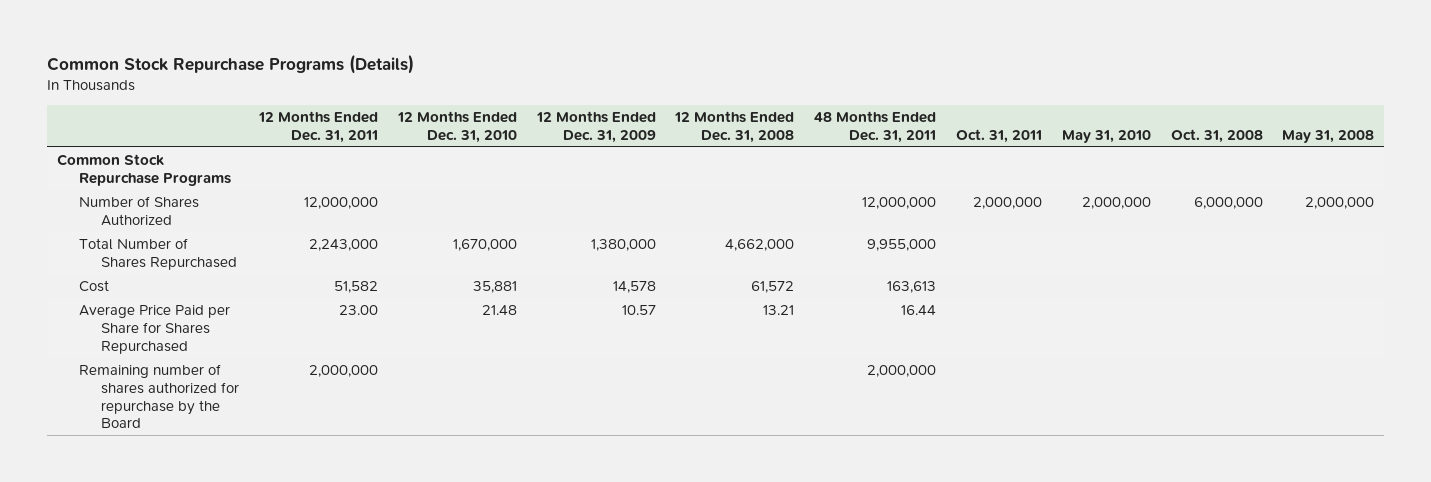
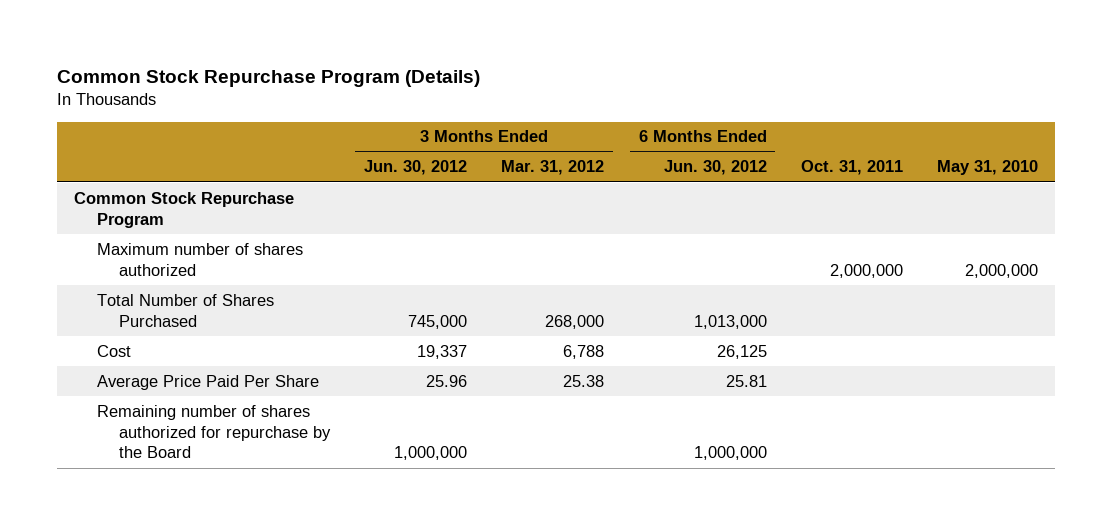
- Common Stock Repurchase Programs (Details)
+ Common Stock Repurchase Program (Details)
- | 12 Months Ended Dec. 31, 2011 | 12 Months Ended Dec. 31, 2010 | 12 Months Ended Dec. 31, 2009 | 12 Months Ended Dec. 31, 2008 | 48 Months Ended Dec. 31, 2011 | Oct. 31, 2011 | May 31, 2010 | Oct. 31, 2008 | May 31, 2008
+ | 3 Months Ended Jun. 30, 2012 | 3 Months Ended Mar. 31, 2012 | 6 Months Ended Jun. 30, 2012 | Oct. 31, 2011 | May 31, 2010
- Common Stock Repurchase Programs
- Number of Shares Authorized | 12,000,000 | | | | 12,000,000 | 2,000,000 | 2,000,000 | 6,000,000 | 2,000,000
- Total Number of Shares Repurchased | 2,243,000 | 1,670,000 | 1,380,000 | 4,662,000 | 9,955,000 | | | |
+ Common Stock Repurchase Program
+ Maximum number of shares authorized | | | | 2,000,000 | 2,000,000
+ Total Number of Shares Purchased | 745,000 | 268,000 | 1,013,000 | |
- Average Price Paid per Share for Shares Repurchased | 23.00 | 21.48 | 10.57 | 13.21 | 16.44 | | | |
+ Average Price Paid Per Share | 25.96 | 25.38 | 25.81 | |

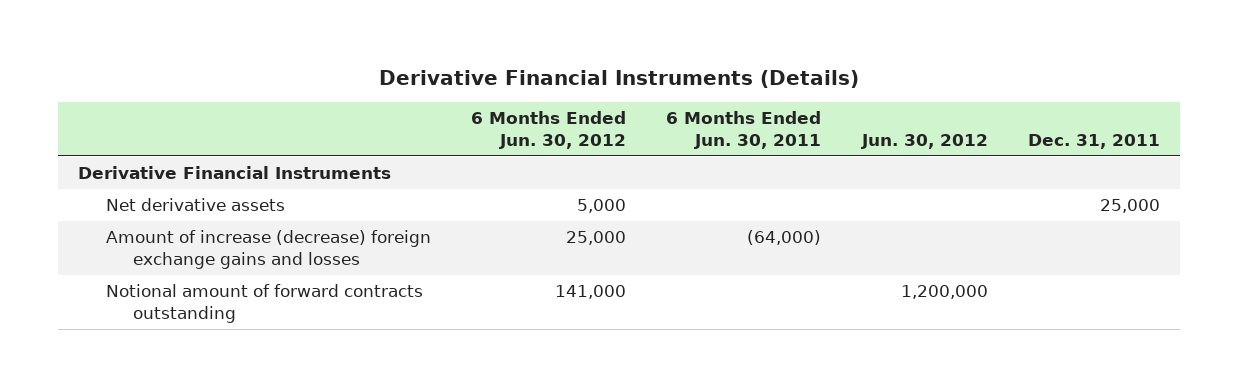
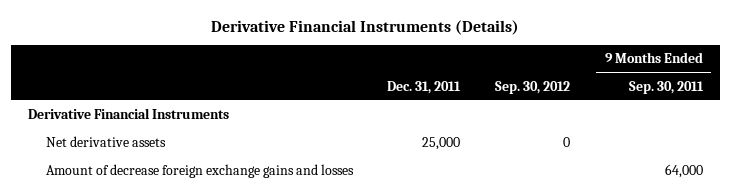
- | 6 Months Ended Jun. 30, 2012 | 6 Months Ended Jun. 30, 2011 | Jun. 30, 2012 | Dec. 31, 2011
+ | Dec. 31, 2011 | Sep. 30, 2012 | 9 Months Ended Sep. 30, 2011
- Amount of increase (decrease) foreign exchange gains and losses | 25,000 | (64,000) | |
- Notional amount of forward contracts outstanding | 141,000 | | 1,200,000 |
+ Amount of decrease foreign exchange gains and losses | | | 64,000

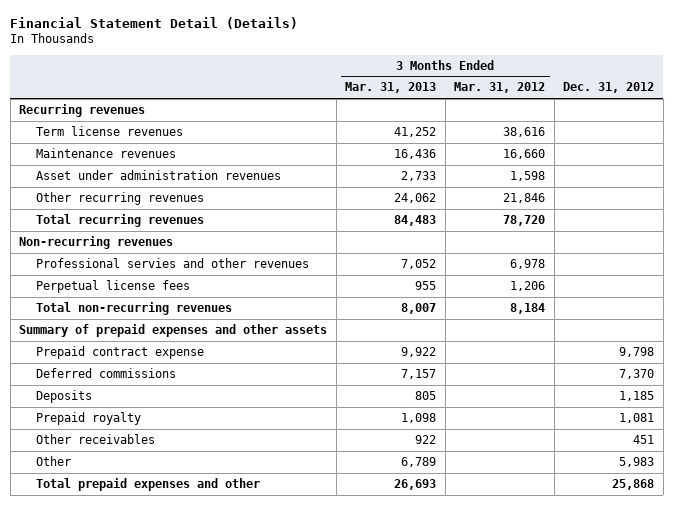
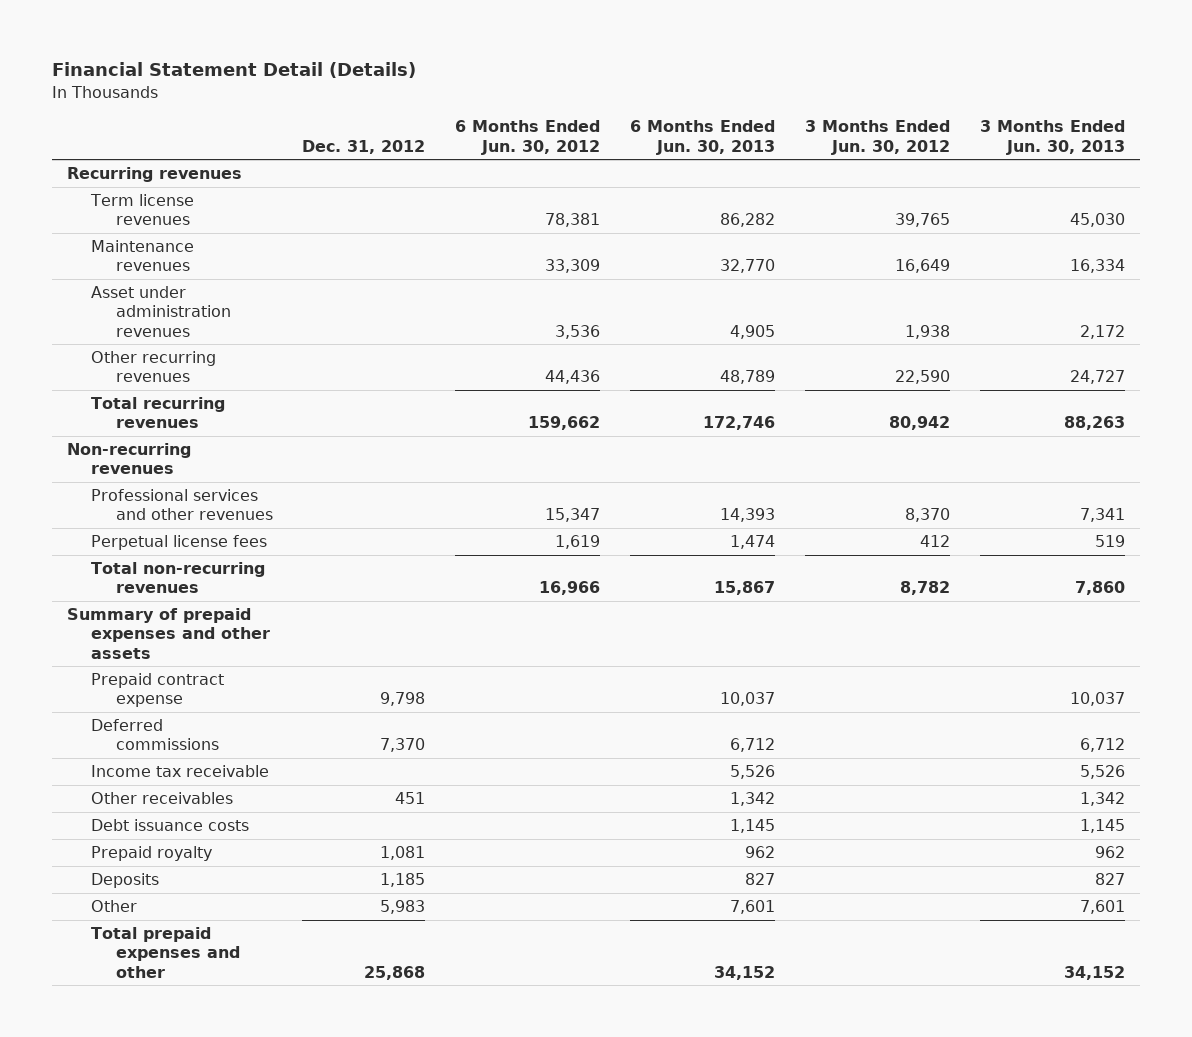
- | 3 Months Ended Mar. 31, 2013 | 3 Months Ended Mar. 31, 2012 | Dec. 31, 2012
+ | Dec. 31, 2012 | 6 Months Ended Jun. 30, 2012 | 6 Months Ended Jun. 30, 2013 | 3 Months Ended Jun. 30, 2012 | 3 Months Ended Jun. 30, 2013
- Professional servies and other revenues | 7,052 | 6,978 |
+ Professional services and other revenues | | 15,347 | 14,393 | 8,370 | 7,341
+ Income tax receivable | | | 5,526 | | 5,526
+ Debt issuance costs | | | 1,145 | | 1,145
moved down: Prepaid royalty | 1,081 | | 962 | | 962
moved down: Deposits | 1,185 | | 827 | | 827

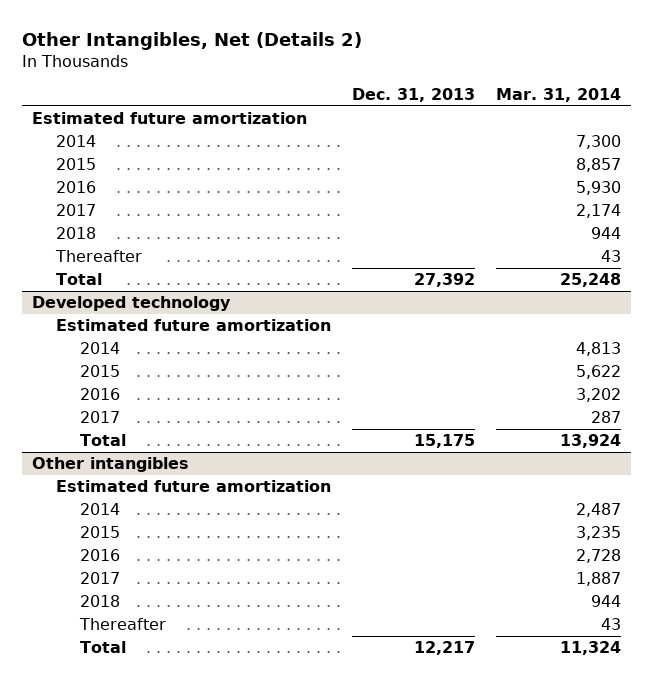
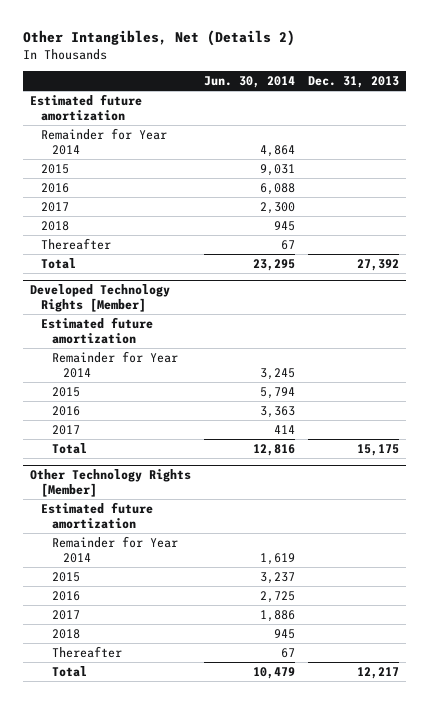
- | Dec. 31, 2013 | Mar. 31, 2014
+ | Jun. 30, 2014 | Dec. 31, 2013
- 2014 | | 7,300
+ Remainder for Year 2014 | 4,864 |
- Developed technology
+ Developed Technology Rights [Member]
- 2014 | | 4,813
+ Remainder for Year 2014 | 3,245 |
- Other intangibles
+ Other Technology Rights [Member]
- 2014 | | 2,487
+ Remainder for Year 2014 | 1,619 |

